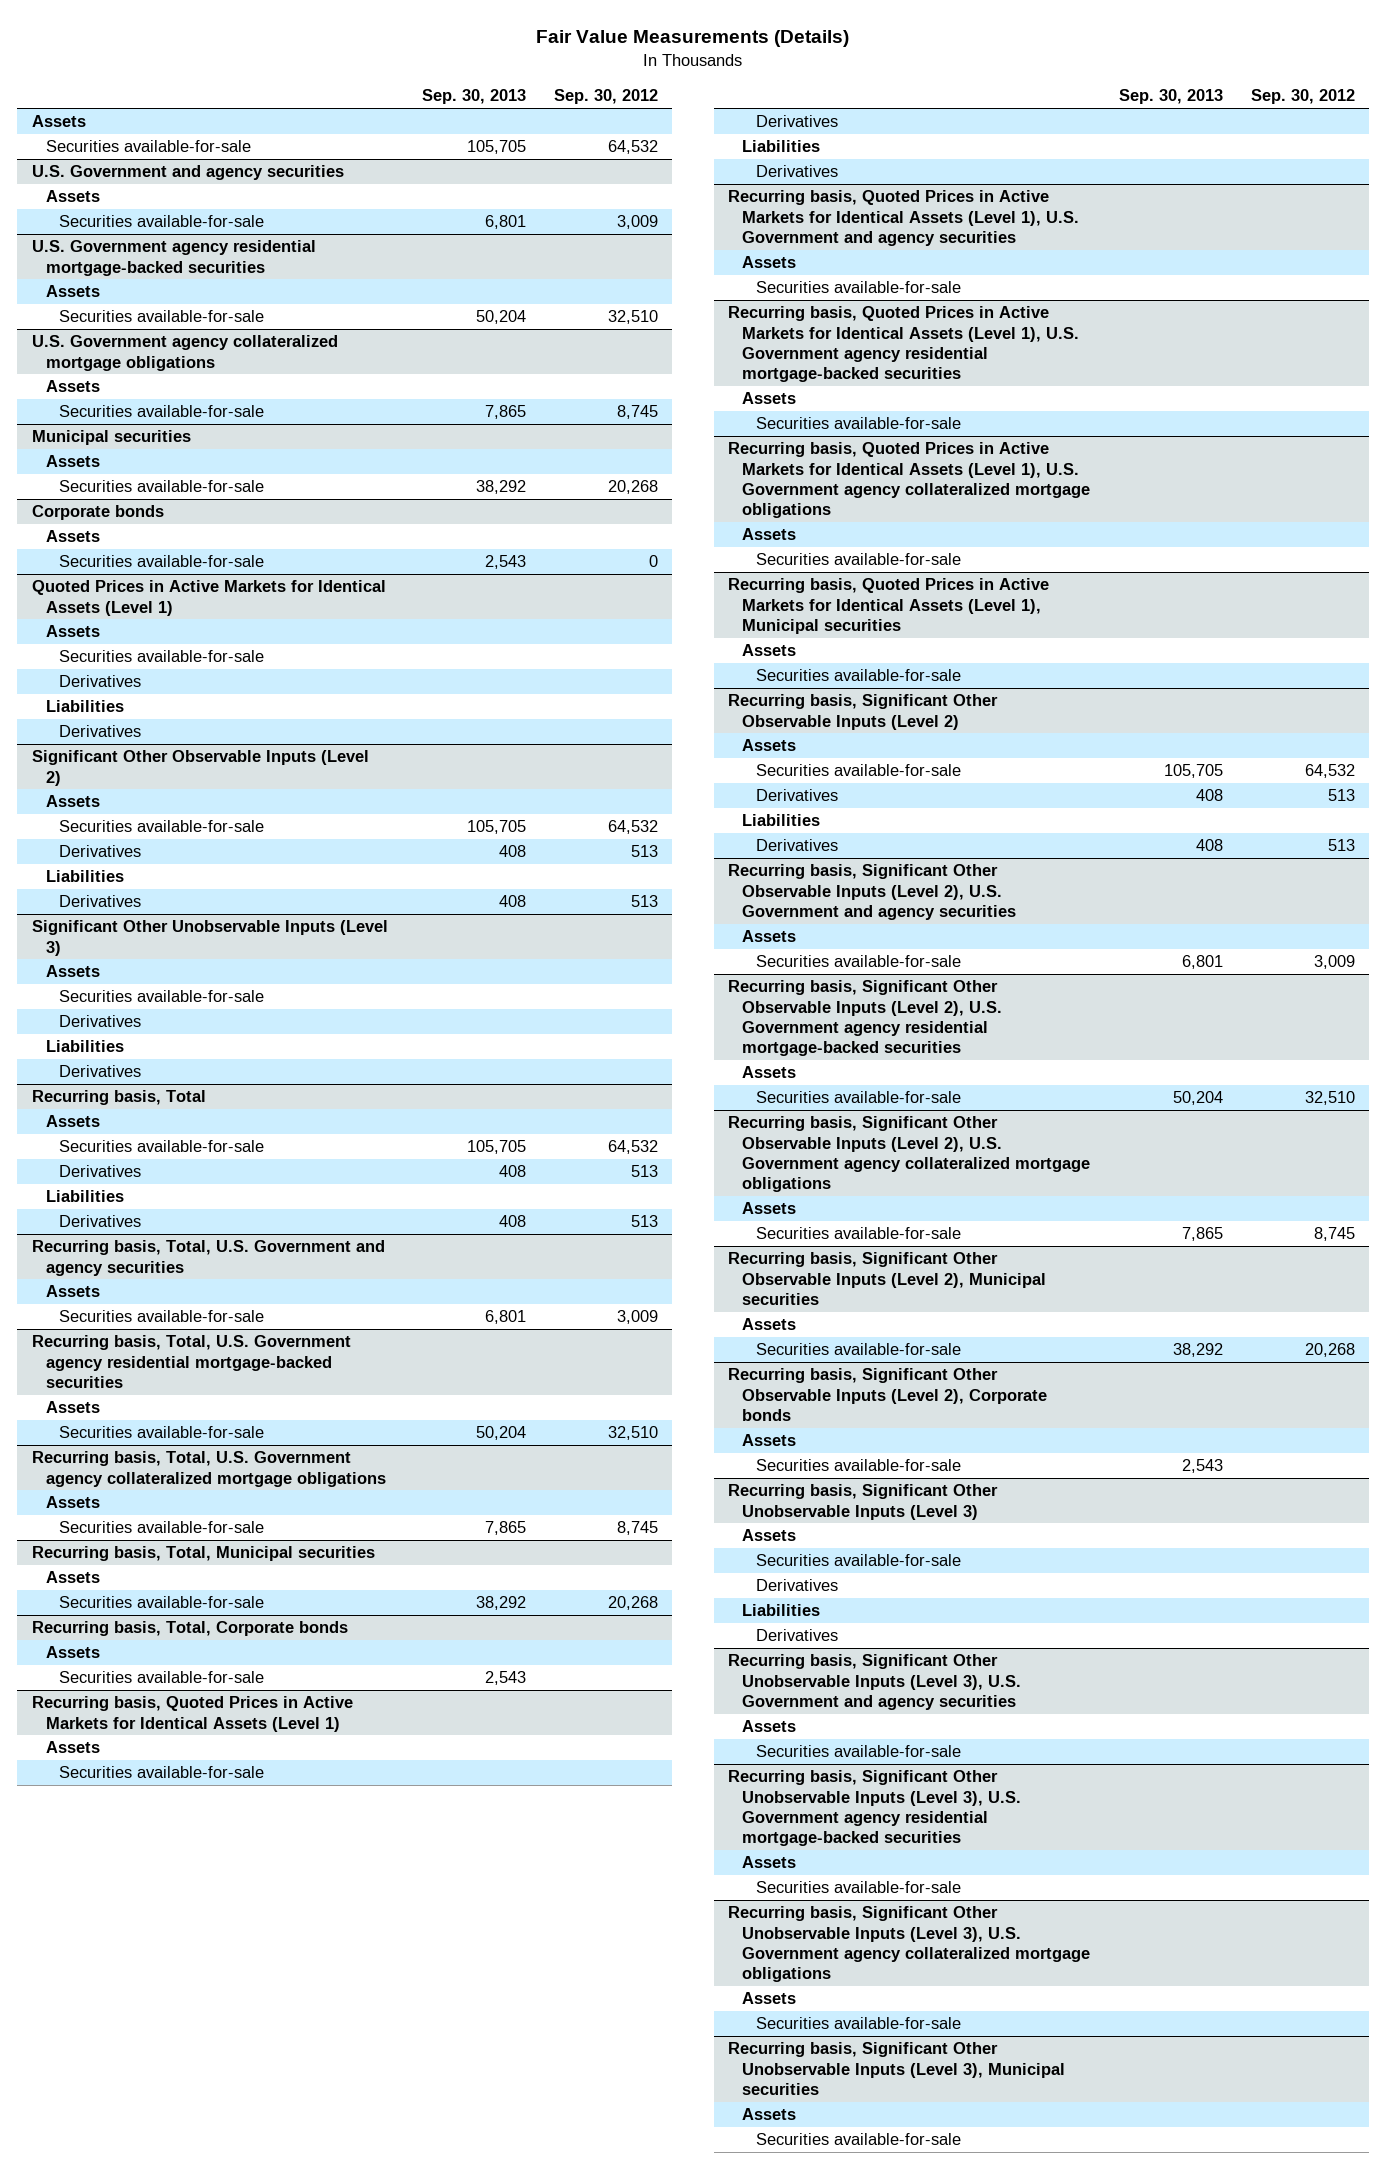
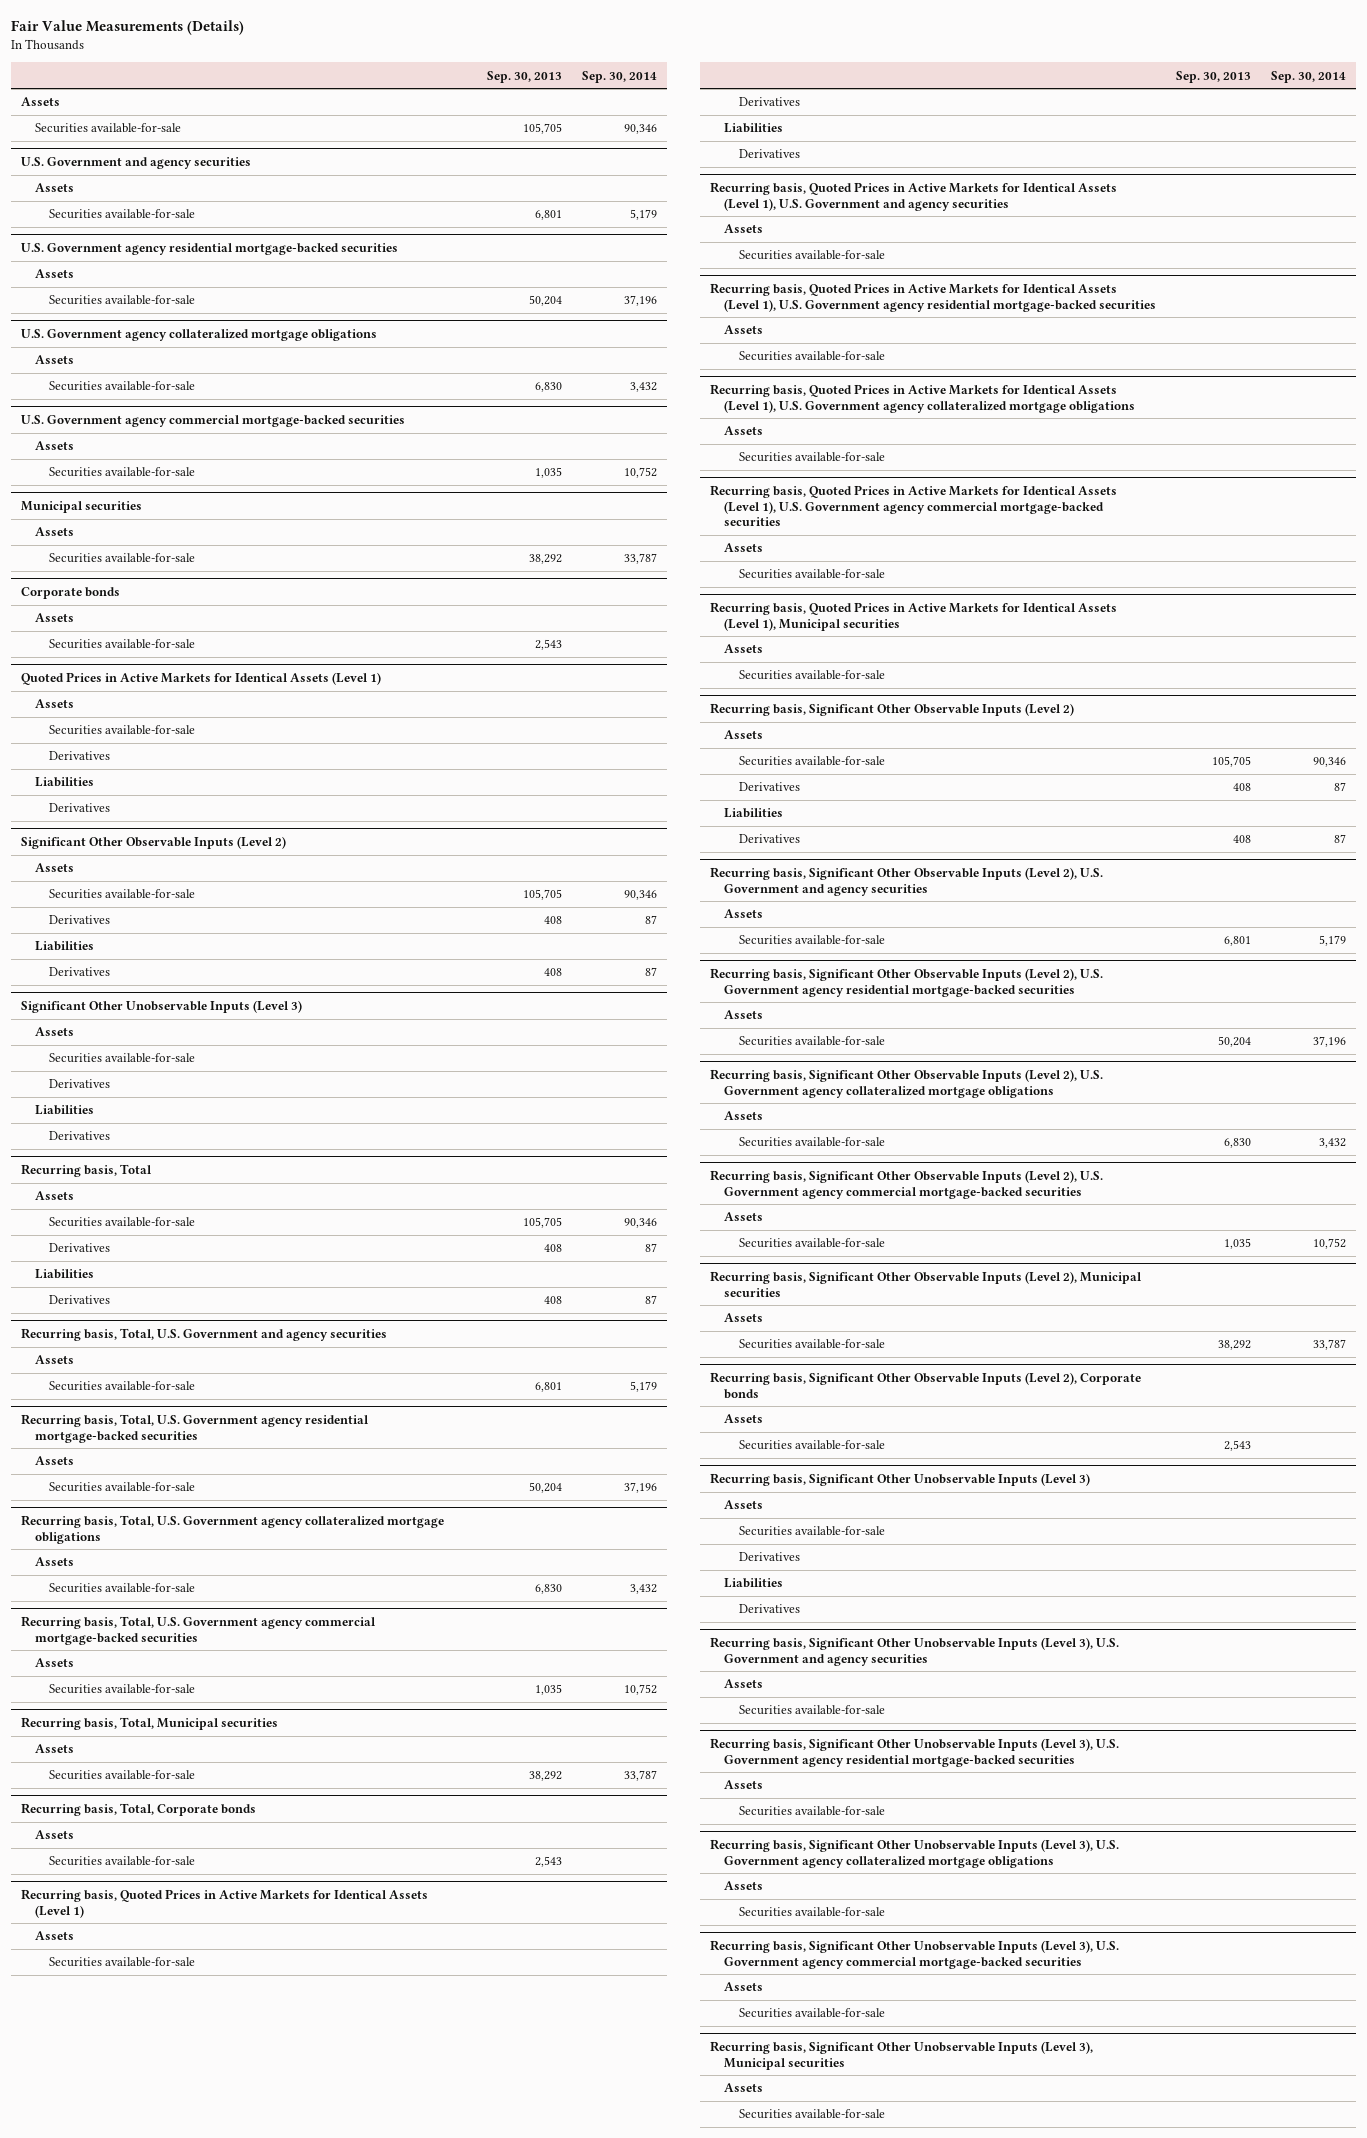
- | Sep. 30, 2013 | Sep. 30, 2012
+ | Sep. 30, 2013 | Sep. 30, 2014
@ U.S. Government agency collateralized mortgage obligations
- Securities available-for-sale | 7,865 | 8,745
+ Securities available-for-sale | 6,830 | 3,432
+ U.S. Government agency commercial mortgage-backed securities
+ Assets
+ Securities available-for-sale | 1,035 | 10,752
@ Recurring basis, Total, U.S. Government agency collateralized mortgage obligations
- Securities available-for-sale | 7,865 | 8,745
+ Securities available-for-sale | 6,830 | 3,432
+ Recurring basis, Total, U.S. Government agency commercial mortgage-backed securities
+ Assets
+ Securities available-for-sale | 1,035 | 10,752
+ Recurring basis, Quoted Prices in Active Markets for Identical Assets (Level 1), U.S. Government agency commercial mortgage-backed securities
+ Assets
+ Securities available-for-sale
@ Recurring basis, Significant Other Observable Inputs (Level 2), U.S. Government agency collateralized mortgage obligations
- Securities available-for-sale | 7,865 | 8,745
+ Securities available-for-sale | 6,830 | 3,432
+ Recurring basis, Significant Other Observable Inputs (Level 2), U.S. Government agency commercial mortgage-backed securities
+ Assets
+ Securities available-for-sale | 1,035 | 10,752
+ Recurring basis, Significant Other Unobservable Inputs (Level 3), U.S. Government agency commercial mortgage-backed securities
+ Assets
+ Securities available-for-sale

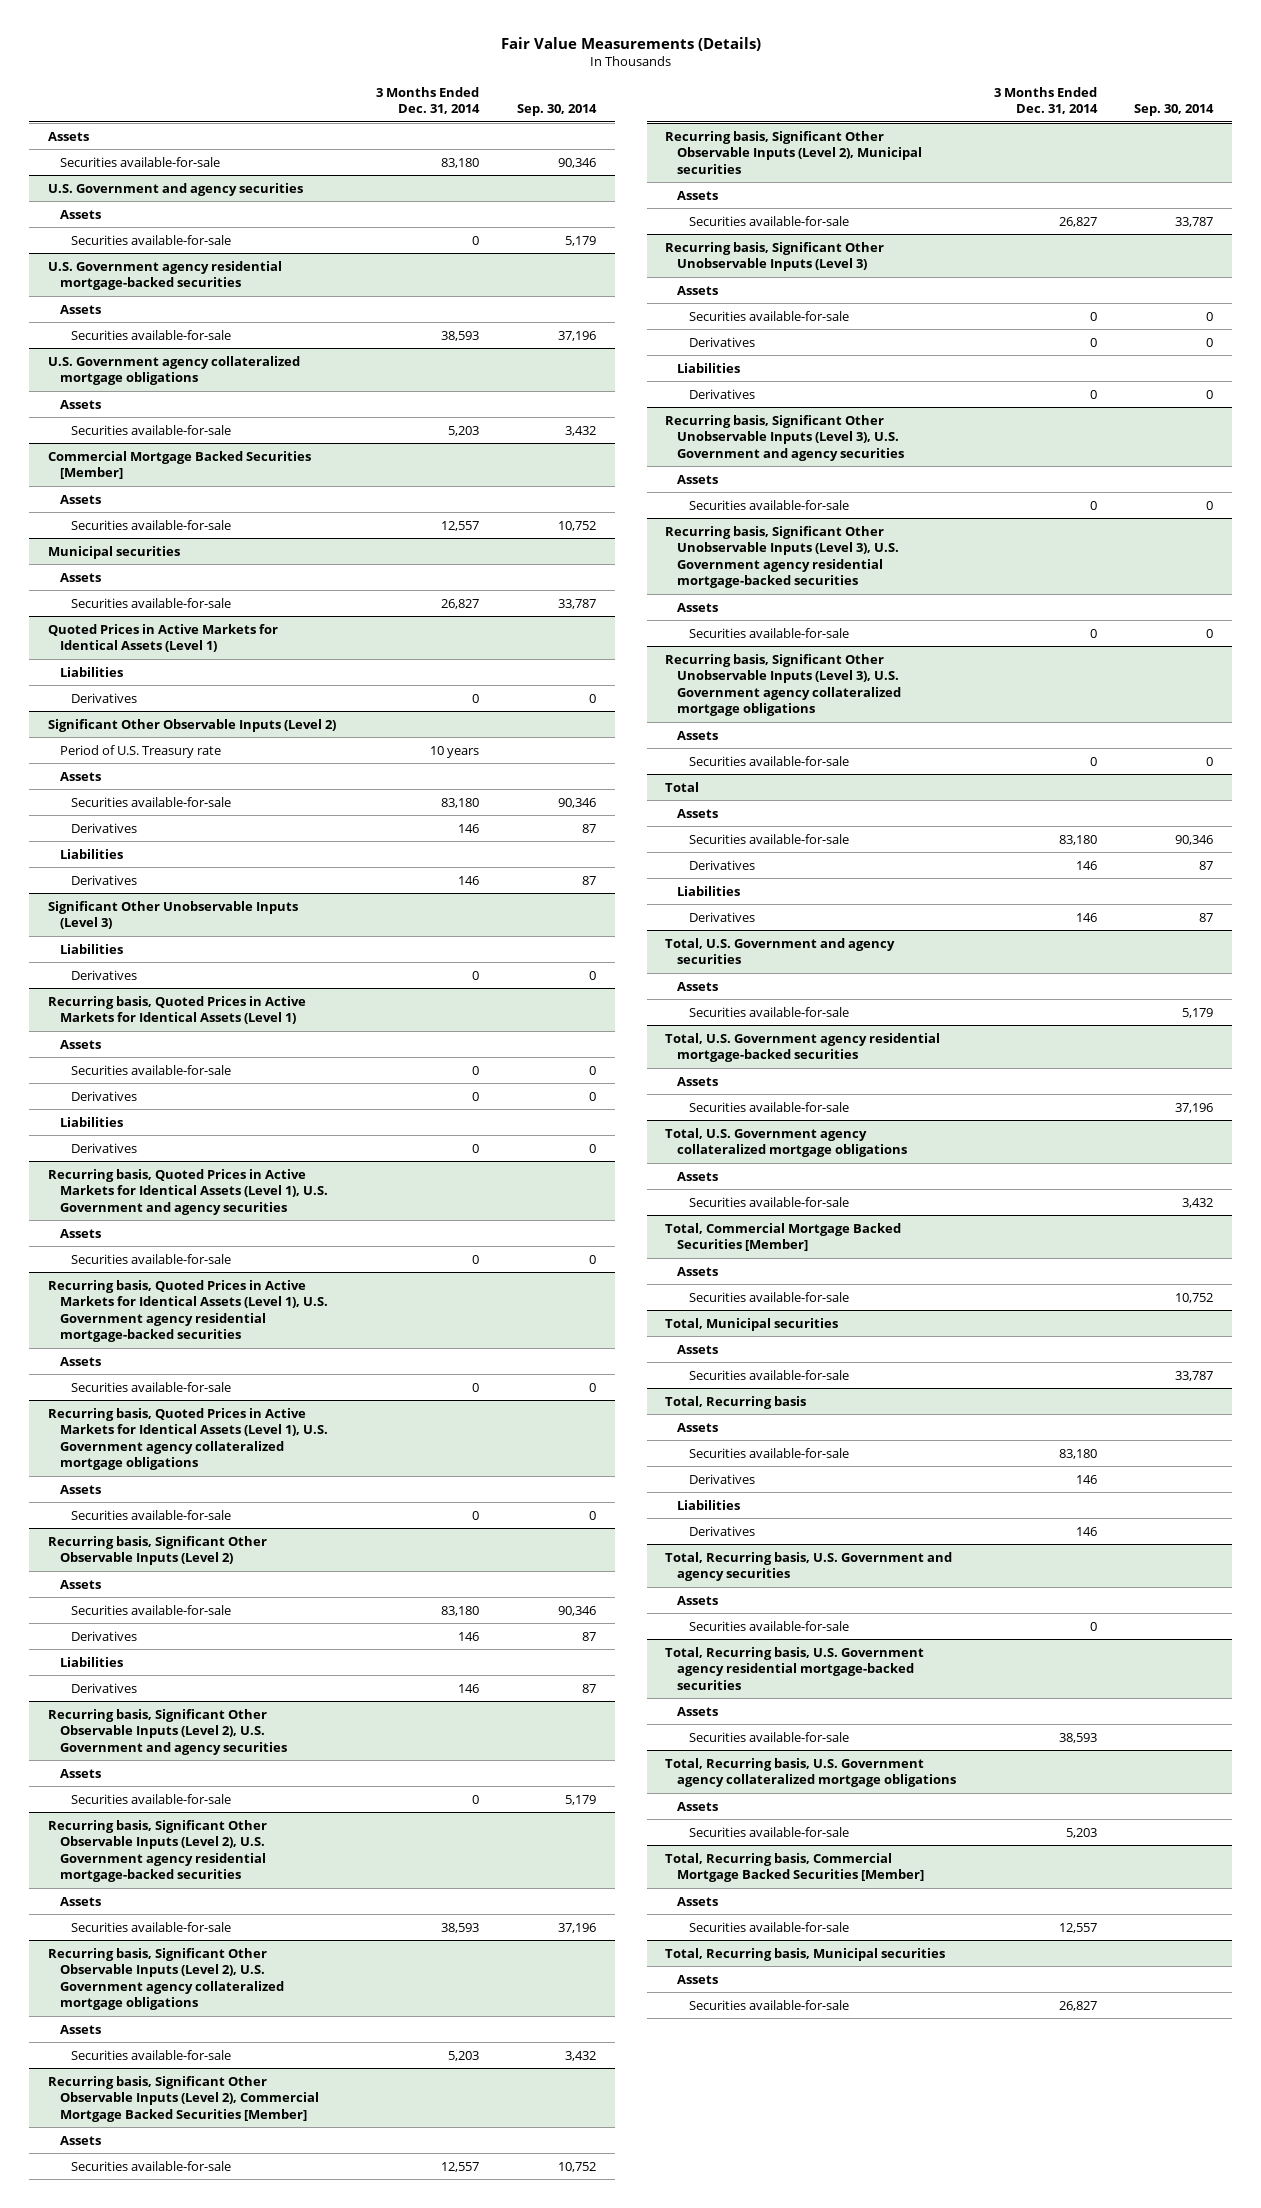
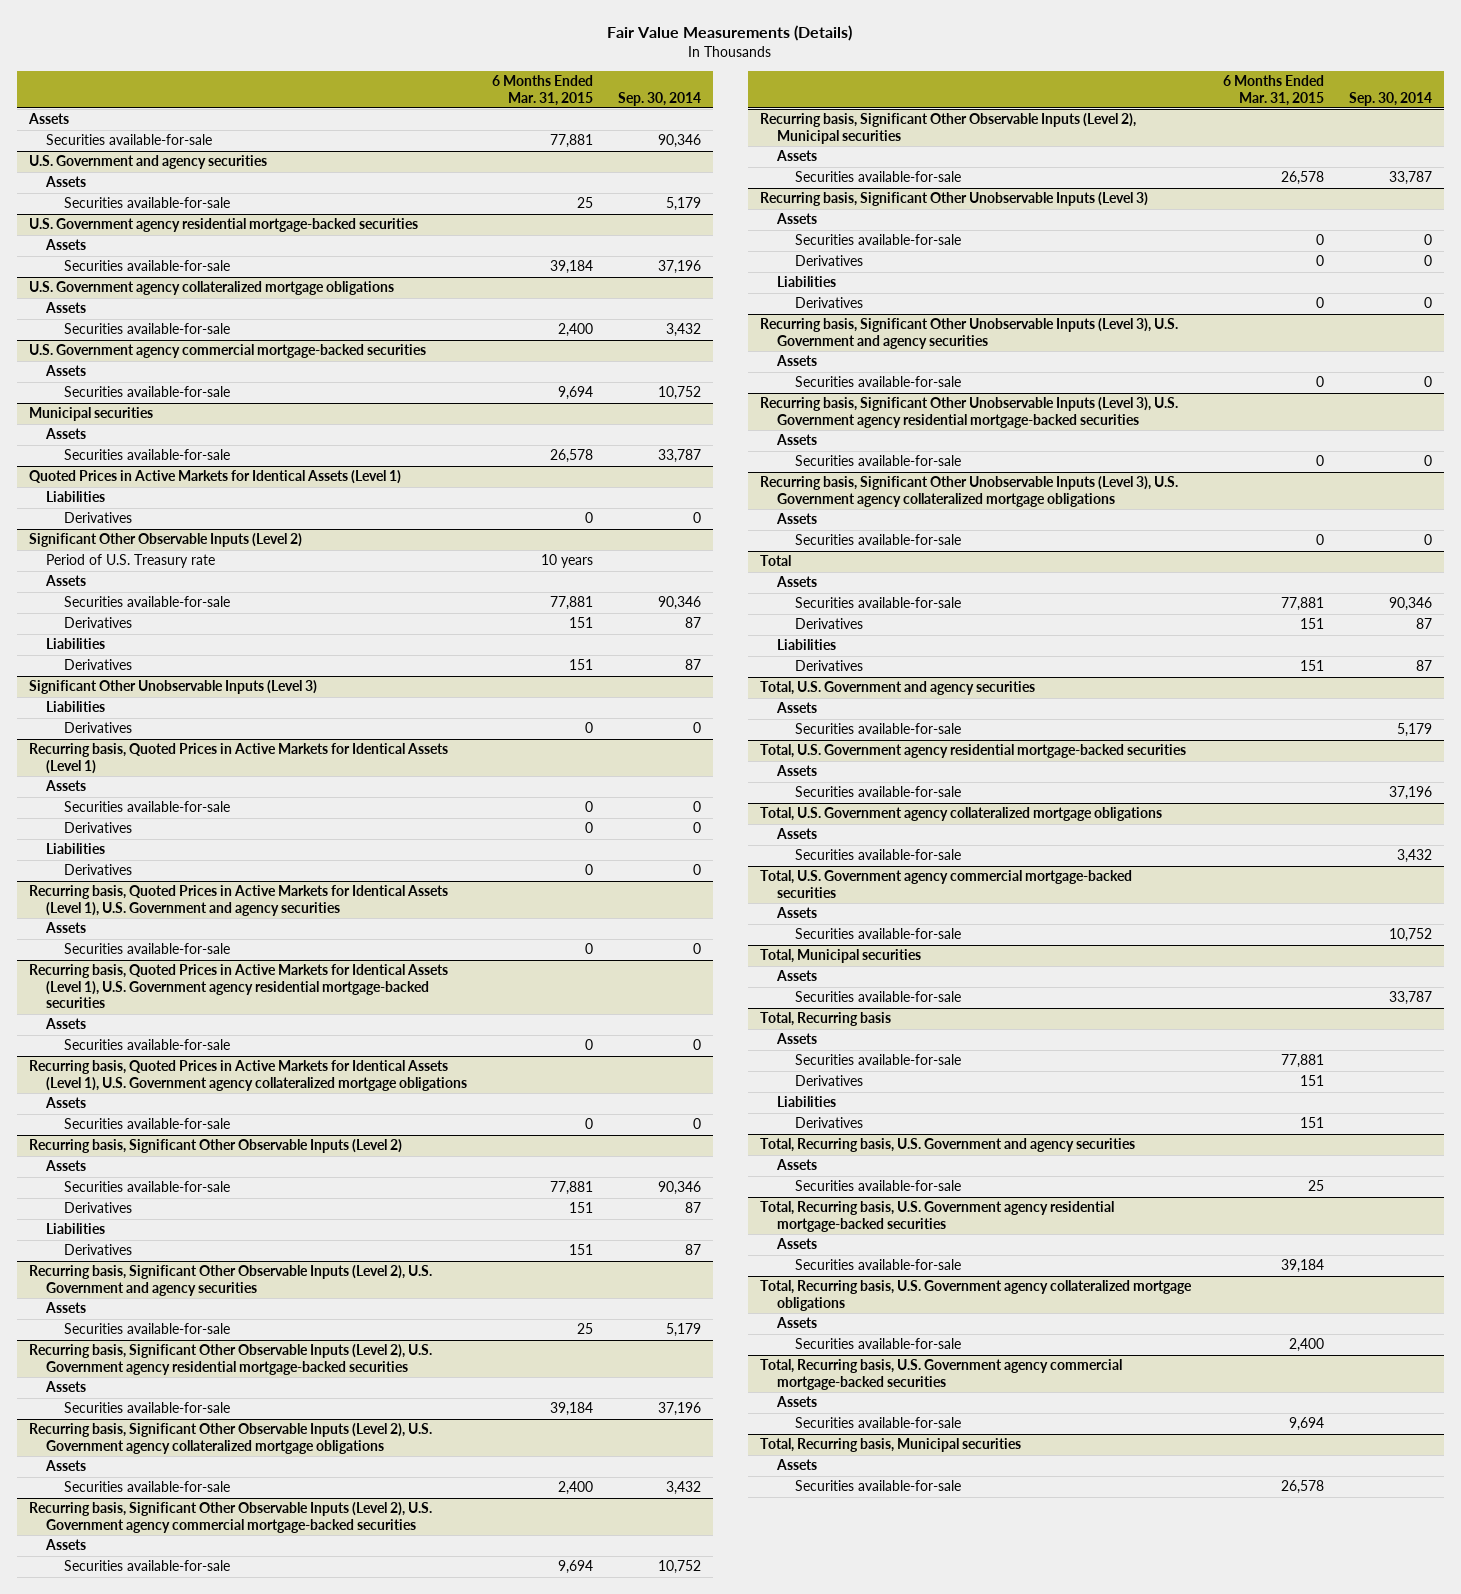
- | 3 Months Ended Dec. 31, 2014 | Sep. 30, 2014
+ | 6 Months Ended Mar. 31, 2015 | Sep. 30, 2014
- Commercial Mortgage Backed Securities [Member]
+ U.S. Government agency commercial mortgage-backed securities
- Recurring basis, Significant Other Observable Inputs (Level 2), Commercial Mortgage Backed Securities [Member]
+ Recurring basis, Significant Other Observable Inputs (Level 2), U.S. Government agency commercial mortgage-backed securities
- Total, Commercial Mortgage Backed Securities [Member]
+ Total, U.S. Government agency commercial mortgage-backed securities
- Total, Recurring basis, Commercial Mortgage Backed Securities [Member]
+ Total, Recurring basis, U.S. Government agency commercial mortgage-backed securities

